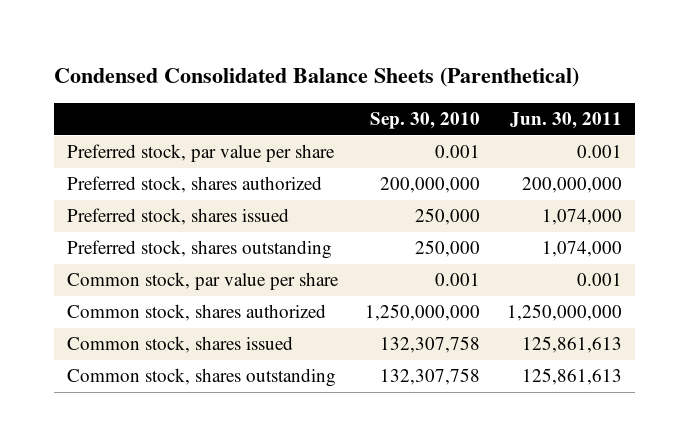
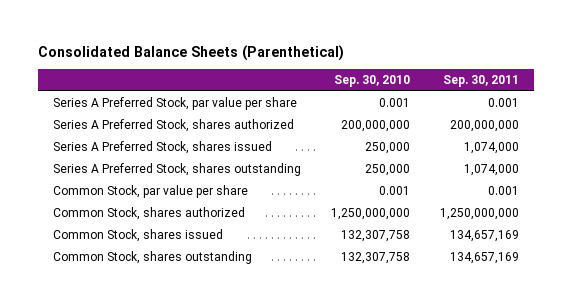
- Condensed Consolidated Balance Sheets (Parenthetical)
+ Consolidated Balance Sheets (Parenthetical)
- | Sep. 30, 2010 | Jun. 30, 2011
+ | Sep. 30, 2010 | Sep. 30, 2011
- Preferred stock, par value per share | 0.001 | 0.001
- Preferred stock, shares authorized | 200,000,000 | 200,000,000
- Preferred stock, shares issued | 250,000 | 1,074,000
- Preferred stock, shares outstanding | 250,000 | 1,074,000
- Common stock, par value per share | 0.001 | 0.001
- Common stock, shares authorized | 1,250,000,000 | 1,250,000,000
- Common stock, shares issued | 132,307,758 | 125,861,613
- Common stock, shares outstanding | 132,307,758 | 125,861,613
+ Series A Preferred Stock, par value per share | 0.001 | 0.001
+ Series A Preferred Stock, shares authorized | 200,000,000 | 200,000,000
+ Series A Preferred Stock, shares issued | 250,000 | 1,074,000
+ Series A Preferred Stock, shares outstanding | 250,000 | 1,074,000
+ Common Stock, par value per share | 0.001 | 0.001
+ Common Stock, shares authorized | 1,250,000,000 | 1,250,000,000
+ Common Stock, shares issued | 132,307,758 | 134,657,169
+ Common Stock, shares outstanding | 132,307,758 | 134,657,169

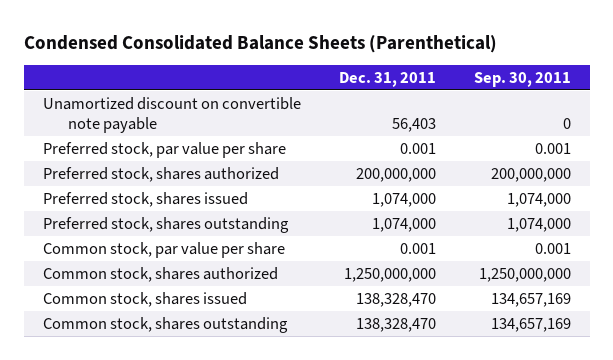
- Consolidated Balance Sheets (Parenthetical)
+ Condensed Consolidated Balance Sheets (Parenthetical)
- | Sep. 30, 2010 | Sep. 30, 2011
+ | Dec. 31, 2011 | Sep. 30, 2011
- Series A Preferred Stock, par value per share | 0.001 | 0.001
- Series A Preferred Stock, shares authorized | 200,000,000 | 200,000,000
- Series A Preferred Stock, shares issued | 250,000 | 1,074,000
- Series A Preferred Stock, shares outstanding | 250,000 | 1,074,000
- Common Stock, par value per share | 0.001 | 0.001
- Common Stock, shares authorized | 1,250,000,000 | 1,250,000,000
- Common Stock, shares issued | 132,307,758 | 134,657,169
- Common Stock, shares outstanding | 132,307,758 | 134,657,169
+ Unamortized discount on convertible note payable | 56,403 | 0
+ Preferred stock, par value per share | 0.001 | 0.001
+ Preferred stock, shares authorized | 200,000,000 | 200,000,000
+ Preferred stock, shares issued | 1,074,000 | 1,074,000
+ Preferred stock, shares outstanding | 1,074,000 | 1,074,000
+ Common stock, par value per share | 0.001 | 0.001
+ Common stock, shares authorized | 1,250,000,000 | 1,250,000,000
+ Common stock, shares issued | 138,328,470 | 134,657,169
+ Common stock, shares outstanding | 138,328,470 | 134,657,169

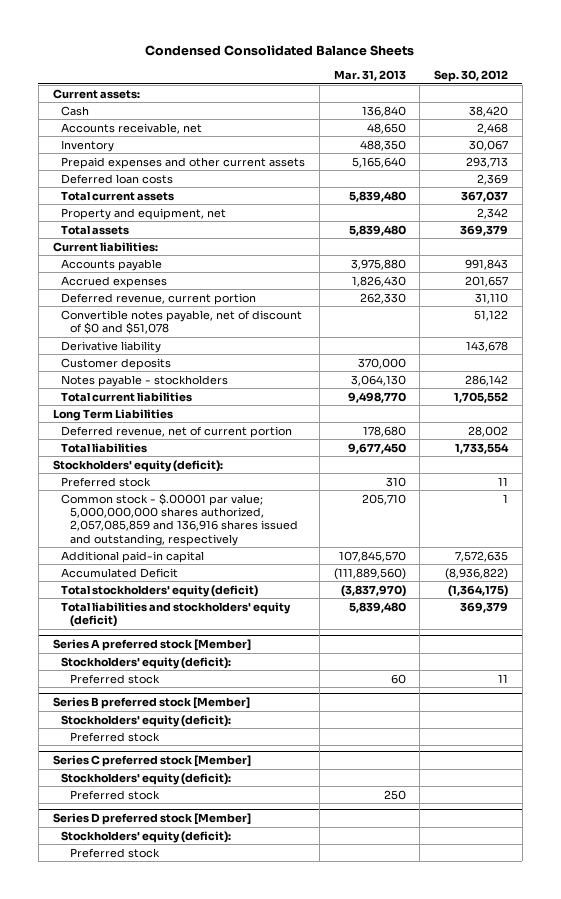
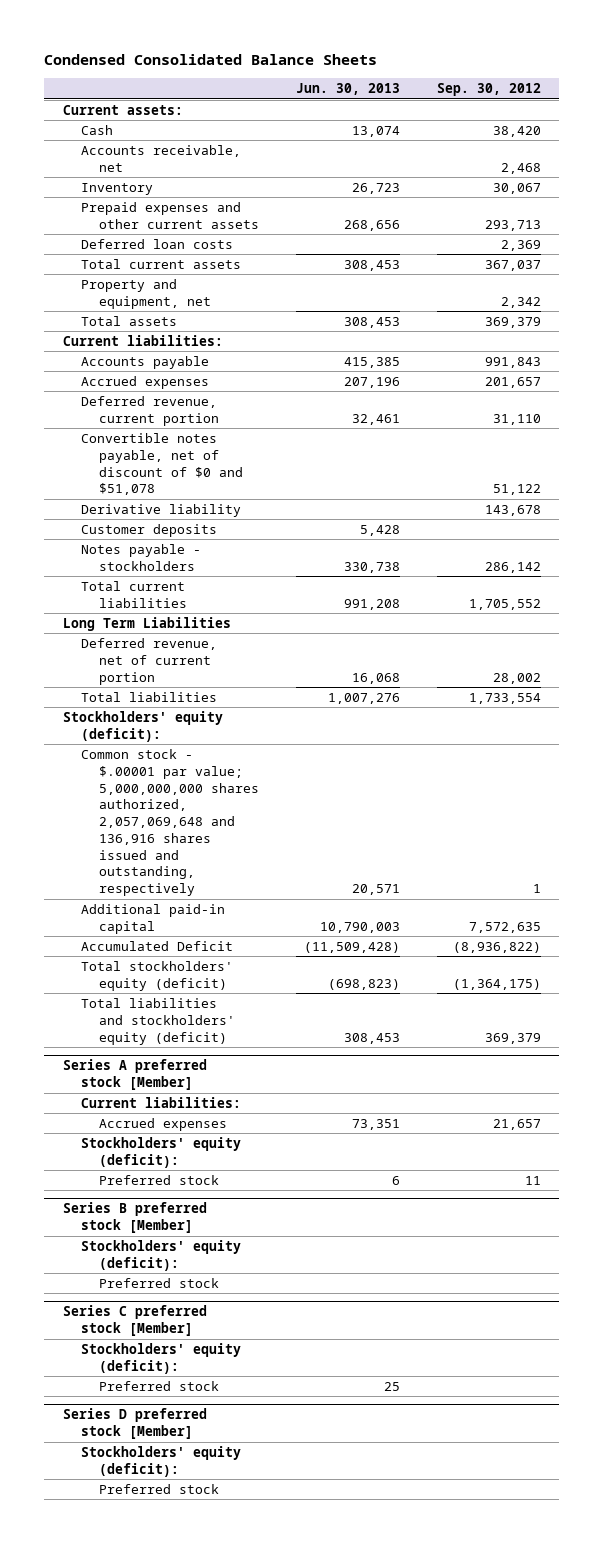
- | Mar. 31, 2013 | Sep. 30, 2012
+ | Jun. 30, 2013 | Sep. 30, 2012
- Preferred stock | 310 | 11
- Common stock - $.00001 par value; 5,000,000,000 shares authorized, 2,057,085,859 and 136,916 shares issued and outstanding, respectively | 205,710 | 1
+ Common stock - $.00001 par value; 5,000,000,000 shares authorized, 2,057,069,648 and 136,916 shares issued and outstanding, respectively | 20,571 | 1
@ Series A preferred stock [Member]
+ Current liabilities:
+ Accrued expenses | 73,351 | 21,657

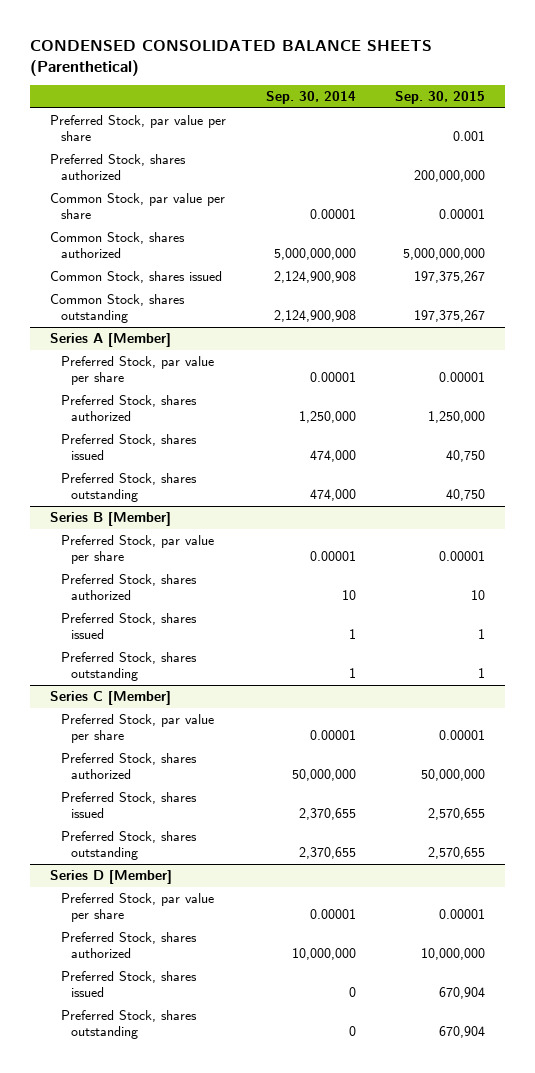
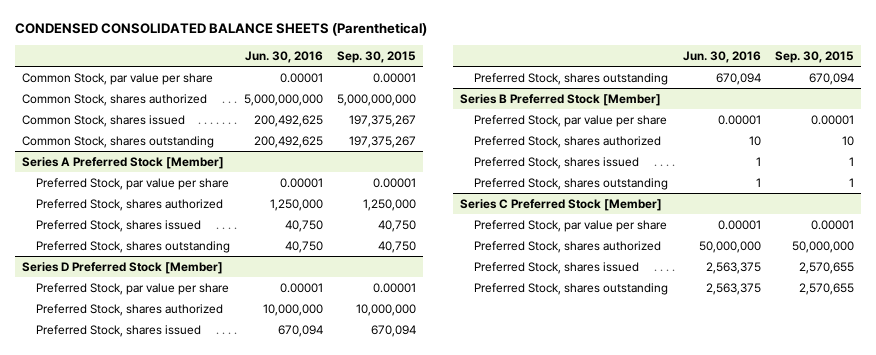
- | Sep. 30, 2014 | Sep. 30, 2015
+ | Jun. 30, 2016 | Sep. 30, 2015
- Preferred Stock, par value per share | | 0.001
- Preferred Stock, shares authorized | | 200,000,000
- Series A [Member]
+ Series A Preferred Stock [Member]
- Series B [Member]
+ Series D Preferred Stock [Member]
+ Preferred Stock, shares authorized | 10,000,000 | 10,000,000
+ Preferred Stock, shares issued | 670,094 | 670,094
+ Preferred Stock, shares outstanding | 670,094 | 670,094
+ Series B Preferred Stock [Member]
+ Preferred Stock, par value per share | 0.00001 | 0.00001
- Series C [Member]
+ Series C Preferred Stock [Member]
- Series D [Member]
- Preferred Stock, par value per share | 0.00001 | 0.00001
- Preferred Stock, shares authorized | 10,000,000 | 10,000,000
- Preferred Stock, shares issued | 0 | 670,904
- Preferred Stock, shares outstanding | 0 | 670,904

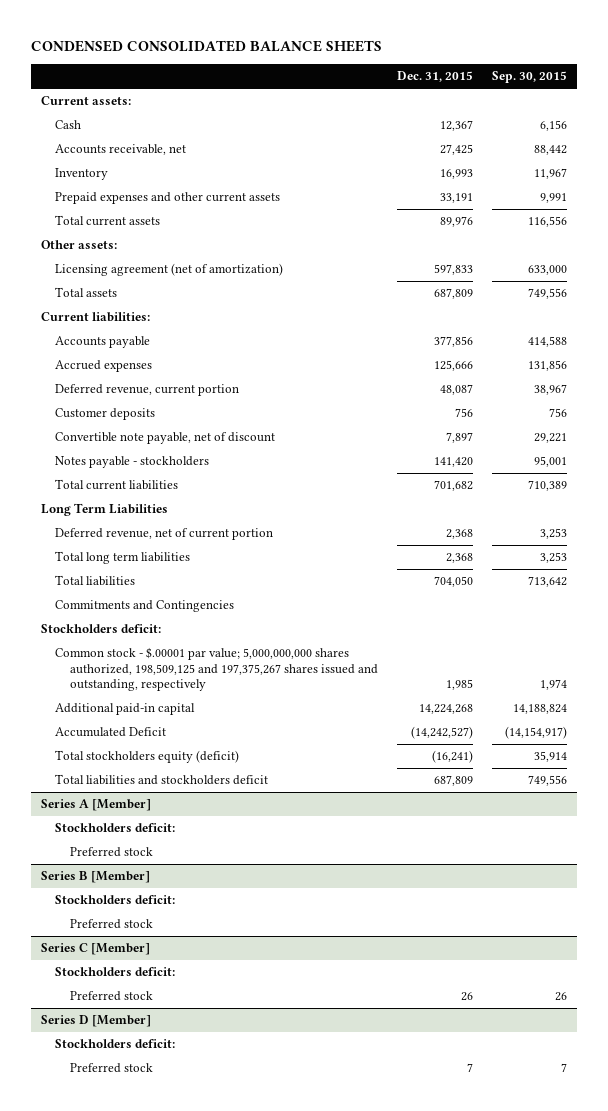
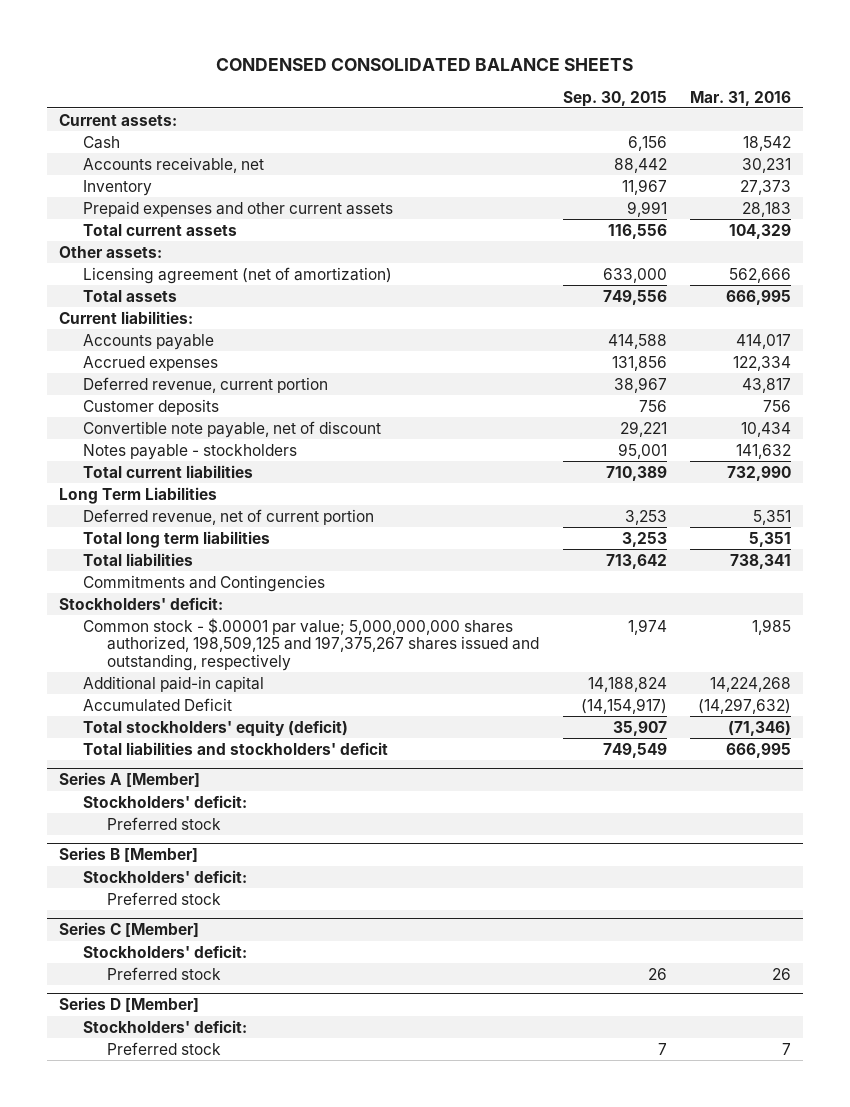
- | Dec. 31, 2015 | Sep. 30, 2015
+ | Sep. 30, 2015 | Mar. 31, 2016
- Stockholders deficit:
+ Stockholders' deficit:
- Total stockholders equity (deficit) | (16,241) | 35,914
- Total liabilities and stockholders deficit | 687,809 | 749,556
+ Total stockholders' equity (deficit) | 35,907 | (71,346)
+ Total liabilities and stockholders' deficit | 749,549 | 666,995
@ Series A [Member]
- Stockholders deficit:
+ Stockholders' deficit:
@ Series B [Member]
- Stockholders deficit:
+ Stockholders' deficit:
@ Series C [Member]
- Stockholders deficit:
+ Stockholders' deficit:
@ Series D [Member]
- Stockholders deficit:
+ Stockholders' deficit:

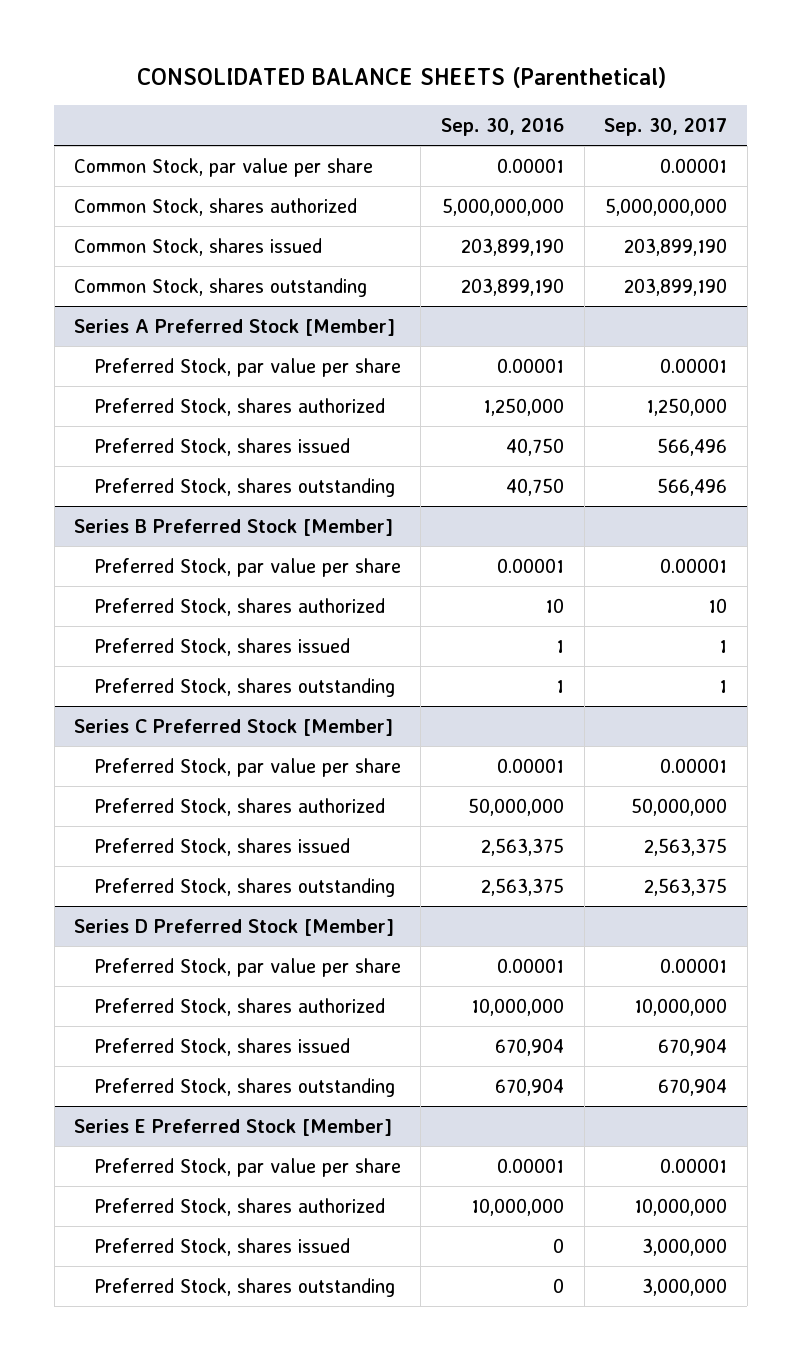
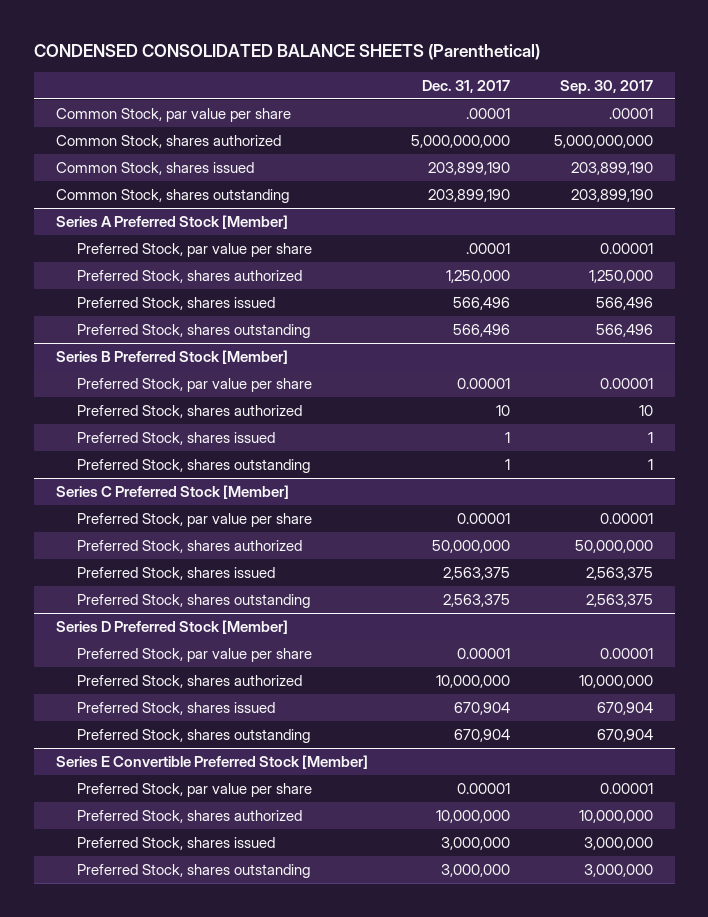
- CONSOLIDATED BALANCE SHEETS (Parenthetical)
+ CONDENSED CONSOLIDATED BALANCE SHEETS (Parenthetical)
- | Sep. 30, 2016 | Sep. 30, 2017
+ | Dec. 31, 2017 | Sep. 30, 2017
- Common Stock, par value per share | 0.00001 | 0.00001
+ Common Stock, par value per share | .00001 | .00001
- Series E Preferred Stock [Member]
+ Series E Convertible Preferred Stock [Member]

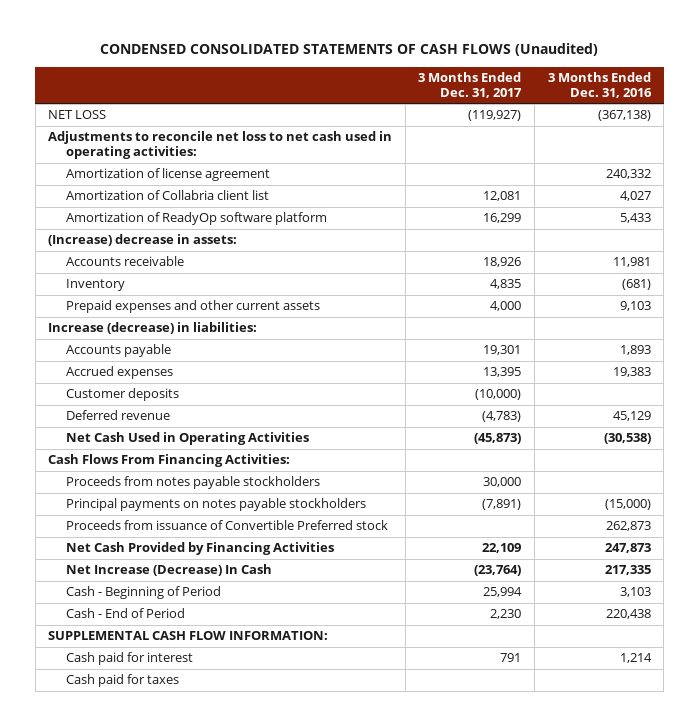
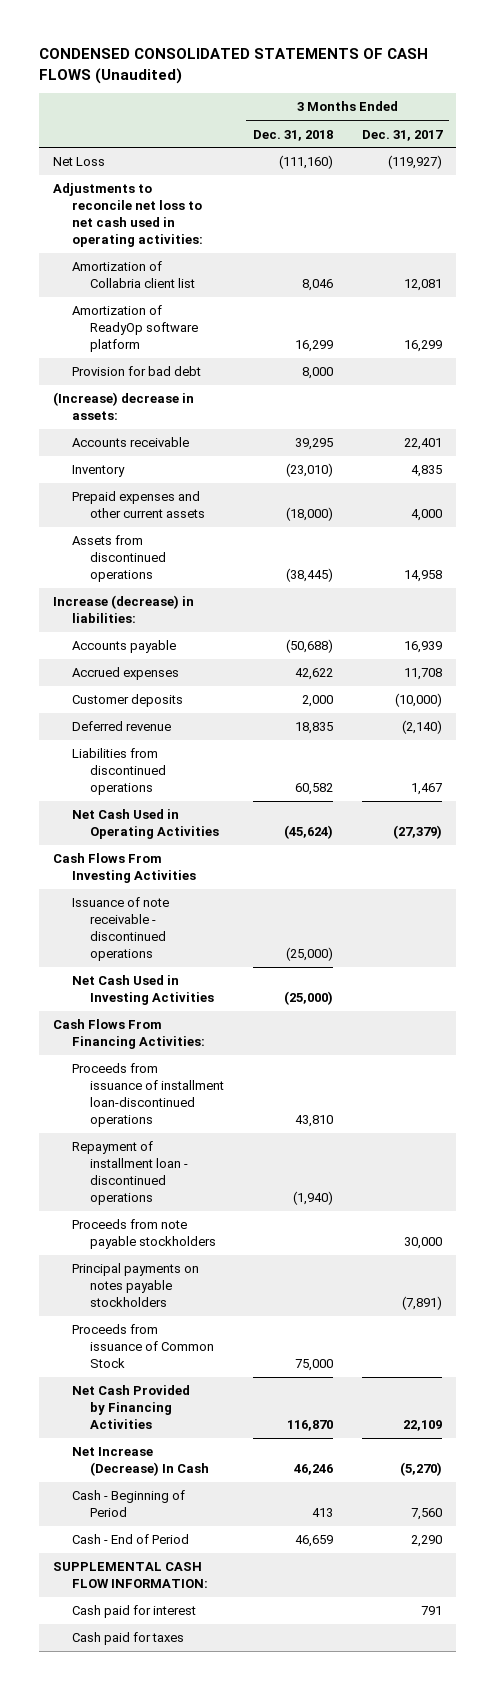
- | 3 Months Ended Dec. 31, 2017 | 3 Months Ended Dec. 31, 2016
+ | 3 Months Ended Dec. 31, 2018 | 3 Months Ended Dec. 31, 2017
- NET LOSS | (119,927) | (367,138)
+ Net Loss | (111,160) | (119,927)
- Amortization of license agreement | | 240,332
+ Provision for bad debt | 8,000 |
- Accounts receivable | 18,926 | 11,981
+ Accounts receivable | 39,295 | 22,401
+ Assets from discontinued operations | (38,445) | 14,958
- Accounts payable | 19,301 | 1,893
- Accrued expenses | 13,395 | 19,383
+ Accounts payable | (50,688) | 16,939
+ Accrued expenses | 42,622 | 11,708
- Deferred revenue | (4,783) | 45,129
- Net Cash Used in Operating Activities | (45,873) | (30,538)
+ Deferred revenue | 18,835 | (2,140)
+ Liabilities from discontinued operations | 60,582 | 1,467
+ Net Cash Used in Operating Activities | (45,624) | (27,379)
+ Cash Flows From Investing Activities
+ Issuance of note receivable - discontinued operations | (25,000) |
+ Net Cash Used in Investing Activities | (25,000) |
- Proceeds from notes payable stockholders | 30,000 |
+ Proceeds from issuance of installment loan-discontinued operations | 43,810 |
+ Repayment of installment loan - discontinued operations | (1,940) |
+ Proceeds from note payable stockholders | | 30,000
- Proceeds from issuance of Convertible Preferred stock | | 262,873
+ Proceeds from issuance of Common Stock | 75,000 |
- Net Increase (Decrease) In Cash | (23,764) | 217,335
- Cash - Beginning of Period | 25,994 | 3,103
- Cash - End of Period | 2,230 | 220,438
+ Net Increase (Decrease) In Cash | 46,246 | (5,270)
+ Cash - Beginning of Period | 413 | 7,560
+ Cash - End of Period | 46,659 | 2,290

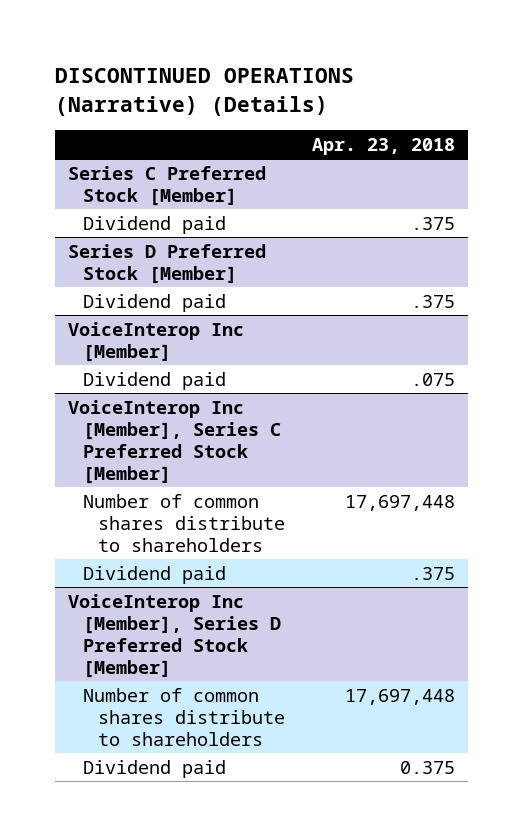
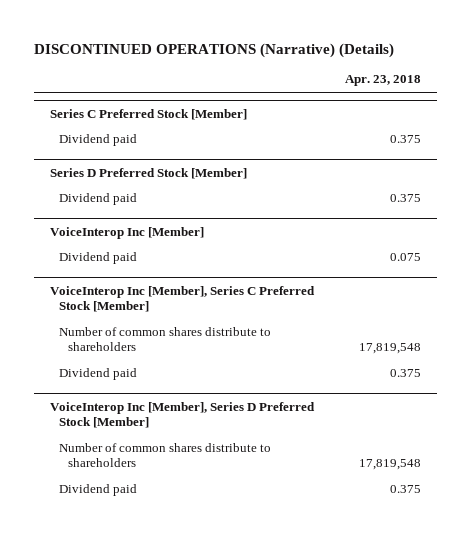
@ Series C Preferred Stock [Member]
- Dividend paid | .375
+ Dividend paid | 0.375
@ Series D Preferred Stock [Member]
- Dividend paid | .375
+ Dividend paid | 0.375
@ VoiceInterop Inc [Member]
- Dividend paid | .075
+ Dividend paid | 0.075
@ VoiceInterop Inc [Member], Series C Preferred Stock [Member]
- Number of common shares distribute to shareholders | 17,697,448
- Dividend paid | .375
+ Number of common shares distribute to shareholders | 17,819,548
+ Dividend paid | 0.375
@ VoiceInterop Inc [Member], Series D Preferred Stock [Member]
- Number of common shares distribute to shareholders | 17,697,448
+ Number of common shares distribute to shareholders | 17,819,548

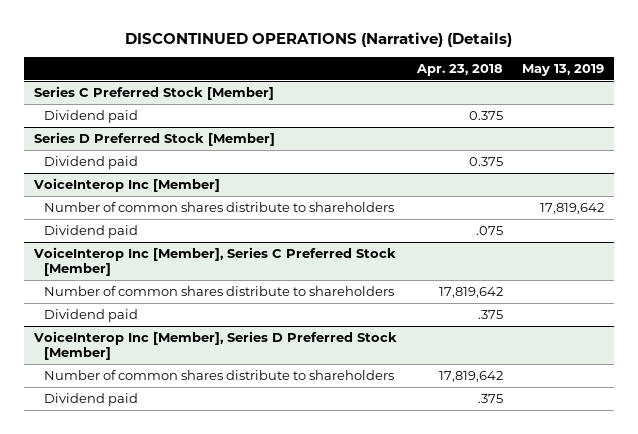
- | Apr. 23, 2018
+ | Apr. 23, 2018 | May 13, 2019
@ VoiceInterop Inc [Member]
- Dividend paid | 0.075
+ Number of common shares distribute to shareholders | | 17,819,642
+ Dividend paid | .075 |
@ VoiceInterop Inc [Member], Series C Preferred Stock [Member]
- Number of common shares distribute to shareholders | 17,819,548
- Dividend paid | 0.375
+ Number of common shares distribute to shareholders | 17,819,642 |
+ Dividend paid | .375 |
@ VoiceInterop Inc [Member], Series D Preferred Stock [Member]
- Number of common shares distribute to shareholders | 17,819,548
- Dividend paid | 0.375
+ Number of common shares distribute to shareholders | 17,819,642 |
+ Dividend paid | .375 |

